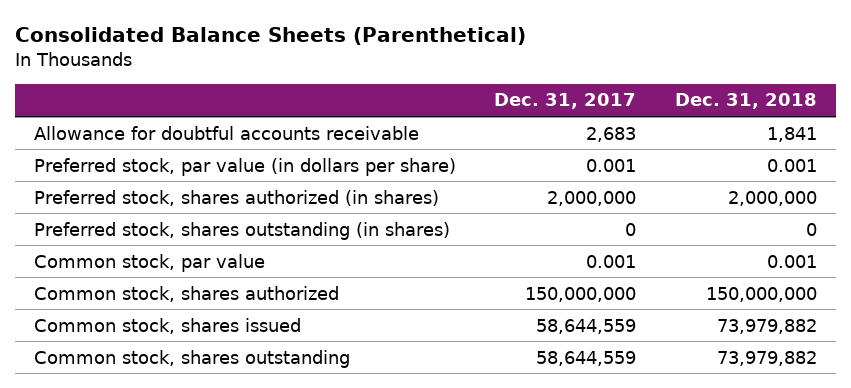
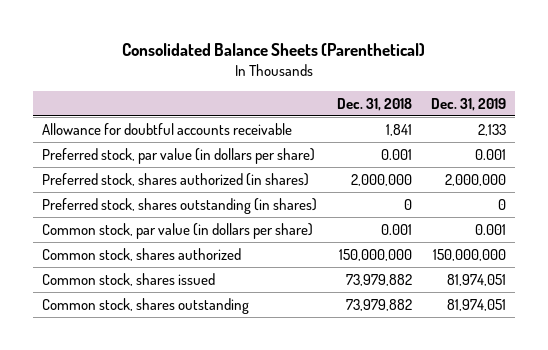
- | Dec. 31, 2017 | Dec. 31, 2018
+ | Dec. 31, 2018 | Dec. 31, 2019
- Common stock, par value | 0.001 | 0.001
+ Common stock, par value (in dollars per share) | 0.001 | 0.001

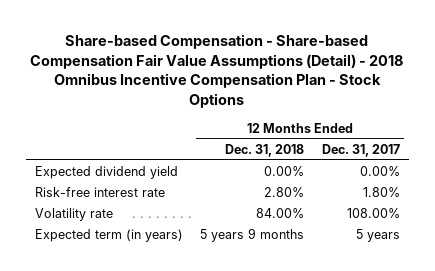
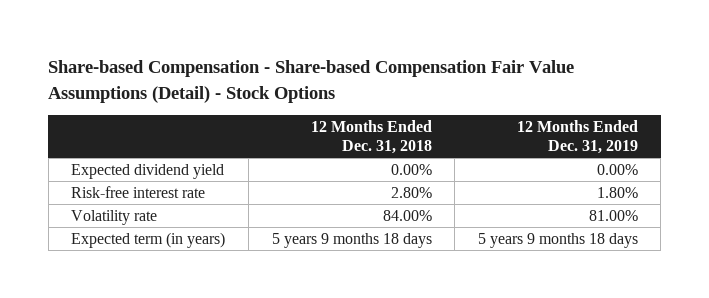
- Share-based Compensation - Share-based Compensation Fair Value Assumptions (Detail) - 2018 Omnibus Incentive Compensation Plan - Stock Options
+ Share-based Compensation - Share-based Compensation Fair Value Assumptions (Detail) - Stock Options
- | 12 Months Ended Dec. 31, 2018 | 12 Months Ended Dec. 31, 2017
+ | 12 Months Ended Dec. 31, 2018 | 12 Months Ended Dec. 31, 2019
- Expected term (in years) | 5 years 9 months | 5 years
+ Expected term (in years) | 5 years 9 months 18 days | 5 years 9 months 18 days

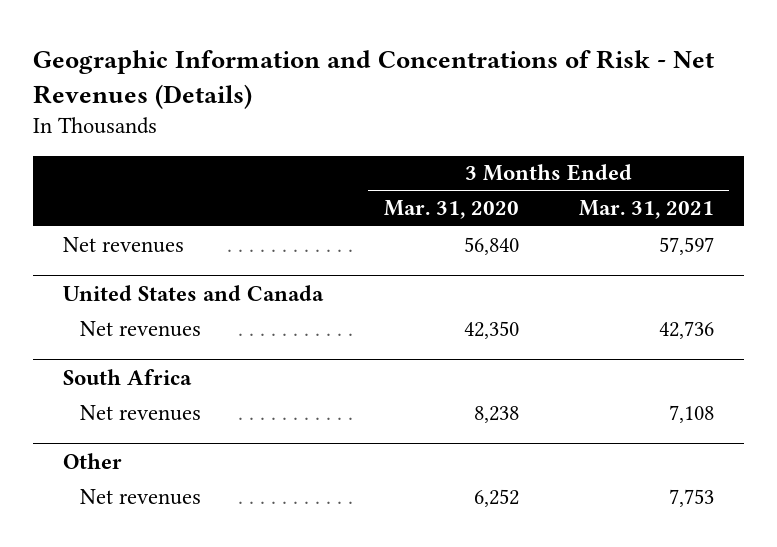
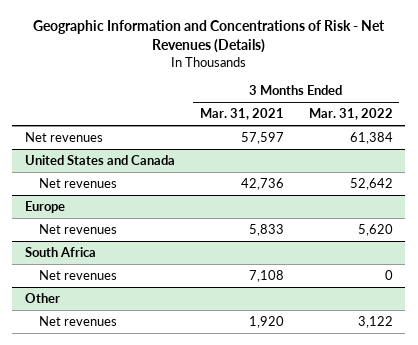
- | 3 Months Ended Mar. 31, 2020 | 3 Months Ended Mar. 31, 2021
+ | 3 Months Ended Mar. 31, 2021 | 3 Months Ended Mar. 31, 2022
+ Europe
+ Net revenues | 5,833 | 5,620
@ Other
- Net revenues | 6,252 | 7,753
+ Net revenues | 1,920 | 3,122

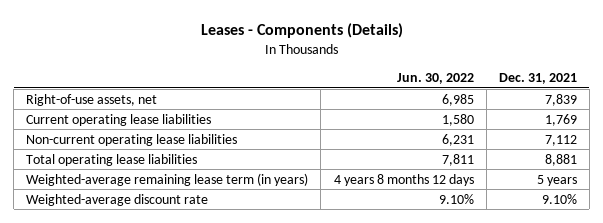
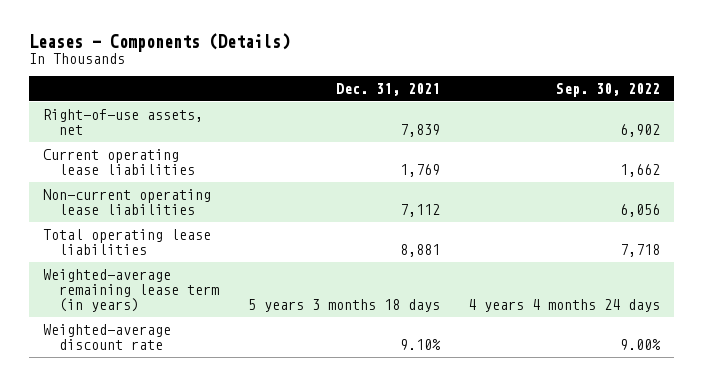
- | Jun. 30, 2022 | Dec. 31, 2021
+ | Dec. 31, 2021 | Sep. 30, 2022
- Weighted-average remaining lease term (in years) | 4 years 8 months 12 days | 5 years
+ Weighted-average remaining lease term (in years) | 5 years 3 months 18 days | 4 years 4 months 24 days

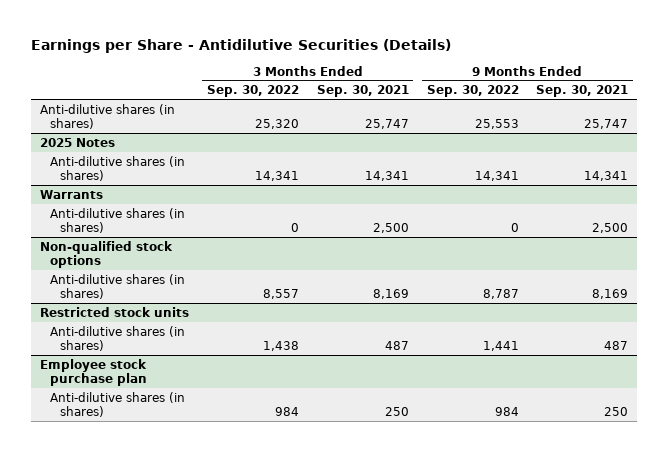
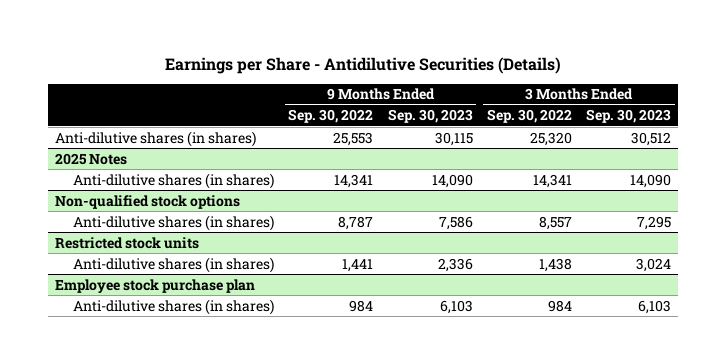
- | 3 Months Ended Sep. 30, 2022 | 3 Months Ended Sep. 30, 2021 | 9 Months Ended Sep. 30, 2022 | 9 Months Ended Sep. 30, 2021
+ | 9 Months Ended Sep. 30, 2022 | 9 Months Ended Sep. 30, 2023 | 3 Months Ended Sep. 30, 2022 | 3 Months Ended Sep. 30, 2023
- Warrants
- Anti-dilutive shares (in shares) | 0 | 2,500 | 0 | 2,500

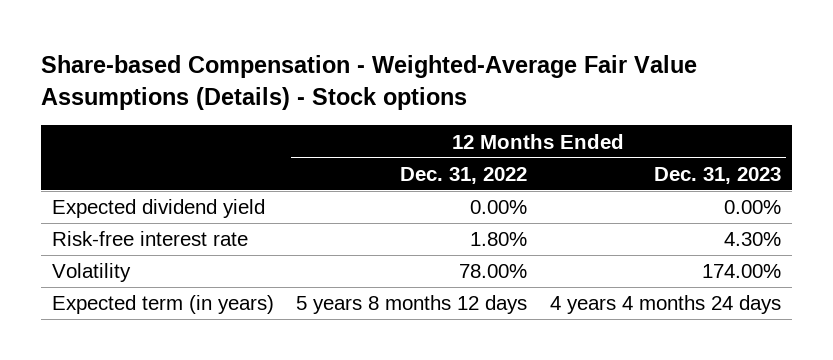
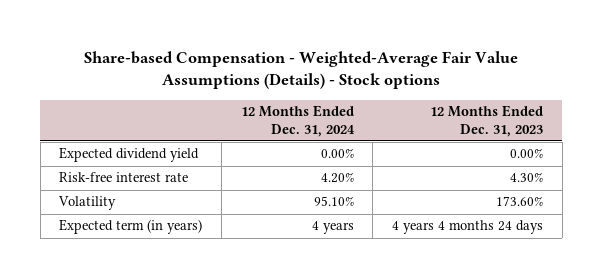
- | 12 Months Ended Dec. 31, 2022 | 12 Months Ended Dec. 31, 2023
+ | 12 Months Ended Dec. 31, 2024 | 12 Months Ended Dec. 31, 2023
- Volatility | 78.00% | 174.00%
+ Volatility | 95.10% | 173.60%

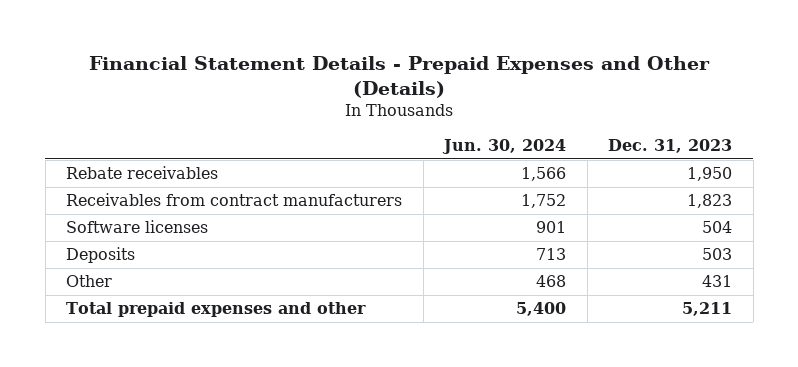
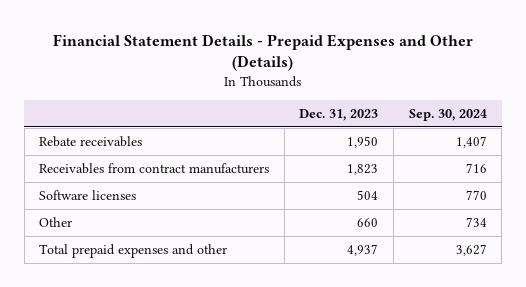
- | Jun. 30, 2024 | Dec. 31, 2023
+ | Dec. 31, 2023 | Sep. 30, 2024
- Deposits | 713 | 503
- Other | 468 | 431
- Total prepaid expenses and other | 5,400 | 5,211
+ Other | 660 | 734
+ Total prepaid expenses and other | 4,937 | 3,627

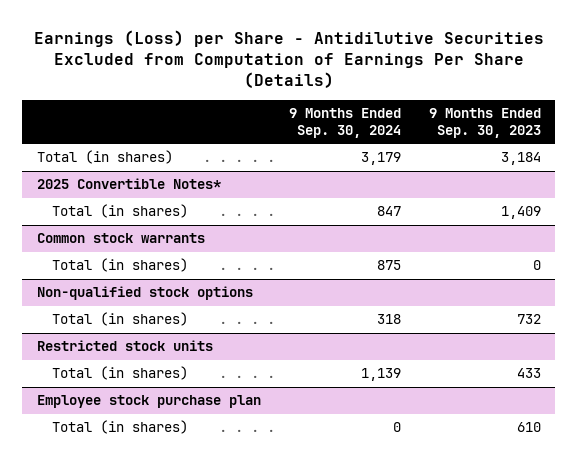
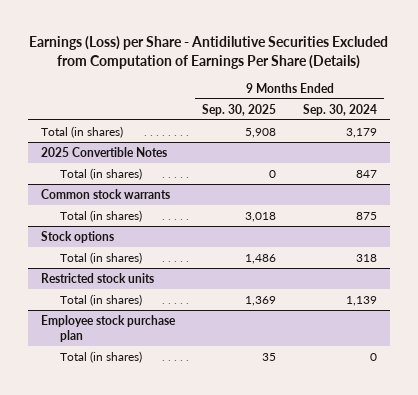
- | 9 Months Ended Sep. 30, 2024 | 9 Months Ended Sep. 30, 2023
+ | 9 Months Ended Sep. 30, 2025 | 9 Months Ended Sep. 30, 2024
- 2025 Convertible Notes*
+ 2025 Convertible Notes
- Non-qualified stock options
+ Stock options

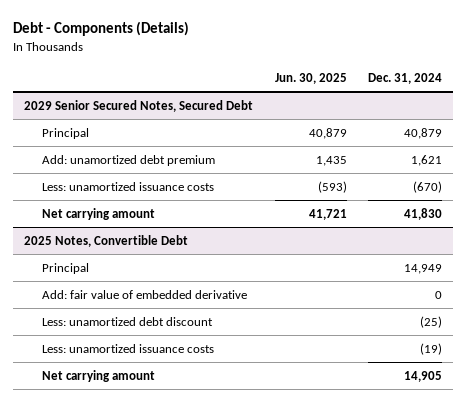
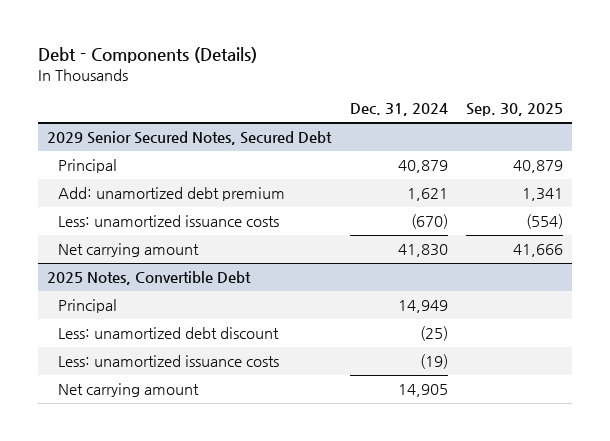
- | Jun. 30, 2025 | Dec. 31, 2024
+ | Dec. 31, 2024 | Sep. 30, 2025
@ 2025 Notes, Convertible Debt
- Add: fair value of embedded derivative | | 0

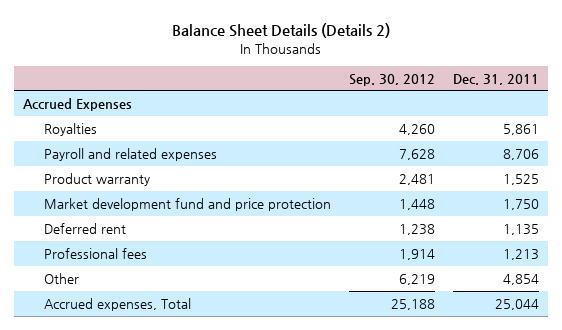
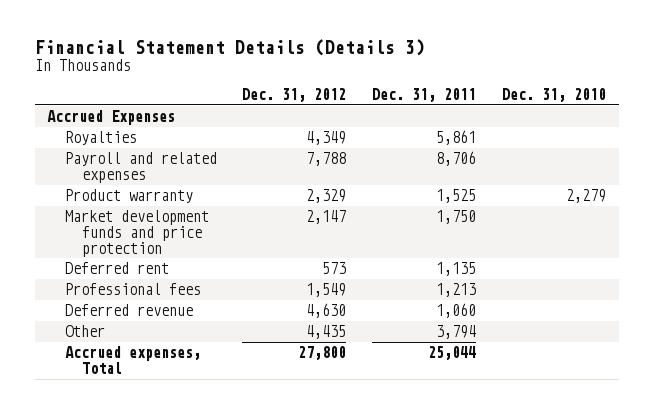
- Balance Sheet Details (Details 2)
+ Financial Statement Details (Details 3)
- | Sep. 30, 2012 | Dec. 31, 2011
+ | Dec. 31, 2012 | Dec. 31, 2011 | Dec. 31, 2010
- Market development fund and price protection | 1,448 | 1,750
+ Market development funds and price protection | 2,147 | 1,750 |
- Other | 6,219 | 4,854
+ Deferred revenue | 4,630 | 1,060 |
+ Other | 4,435 | 3,794 |

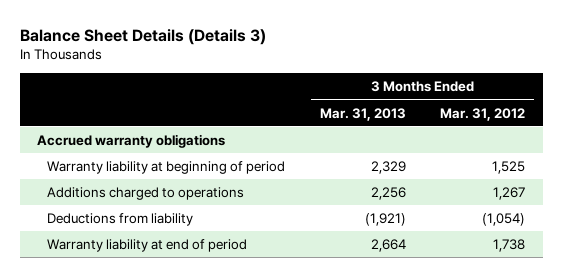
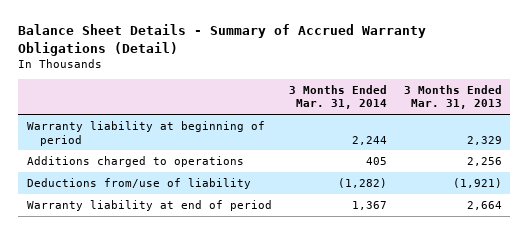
- Balance Sheet Details (Details 3)
+ Balance Sheet Details - Summary of Accrued Warranty Obligations (Detail)
- | 3 Months Ended Mar. 31, 2013 | 3 Months Ended Mar. 31, 2012
+ | 3 Months Ended Mar. 31, 2014 | 3 Months Ended Mar. 31, 2013
- Accrued warranty obligations
- Deductions from liability | (1,921) | (1,054)
+ Deductions from/use of liability | (1,282) | (1,921)

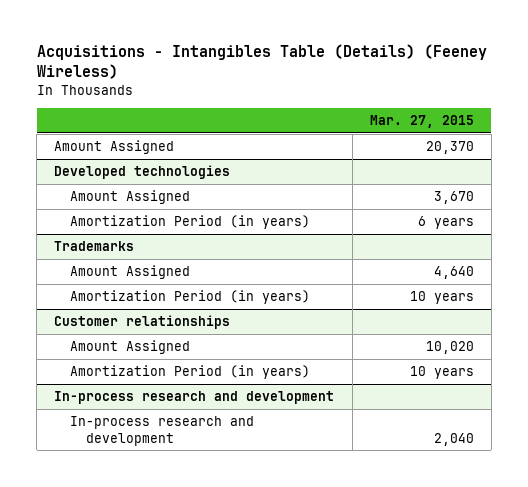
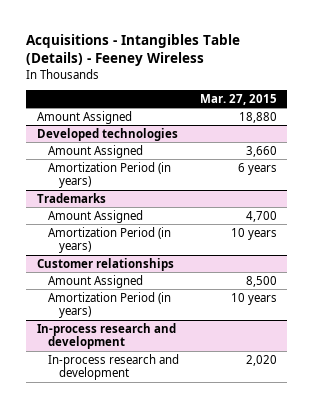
- Acquisitions - Intangibles Table (Details) (Feeney Wireless)
+ Acquisitions - Intangibles Table (Details) - Feeney Wireless
- Amount Assigned | 20,370
+ Amount Assigned | 18,880
@ Developed technologies
- Amount Assigned | 3,670
+ Amount Assigned | 3,660
@ Trademarks
- Amount Assigned | 4,640
+ Amount Assigned | 4,700
@ Customer relationships
- Amount Assigned | 10,020
+ Amount Assigned | 8,500
@ In-process research and development
- In-process research and development | 2,040
+ In-process research and development | 2,020

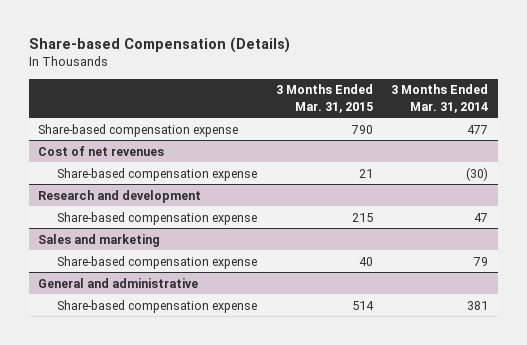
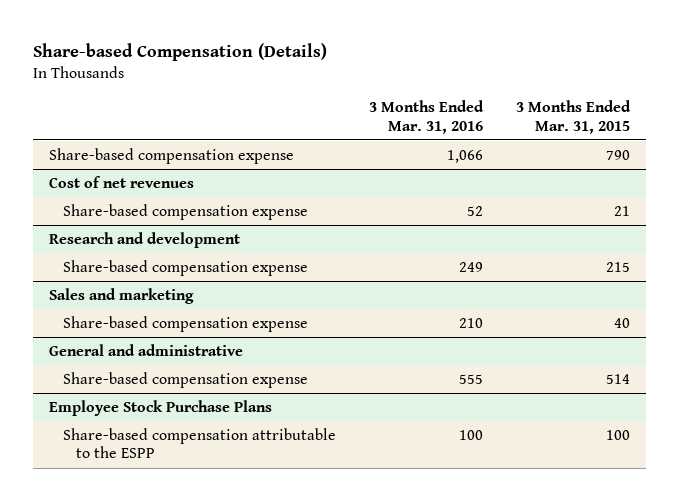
- | 3 Months Ended Mar. 31, 2015 | 3 Months Ended Mar. 31, 2014
+ | 3 Months Ended Mar. 31, 2016 | 3 Months Ended Mar. 31, 2015
+ Employee Stock Purchase Plans
+ Share-based compensation attributable to the ESPP | 100 | 100

